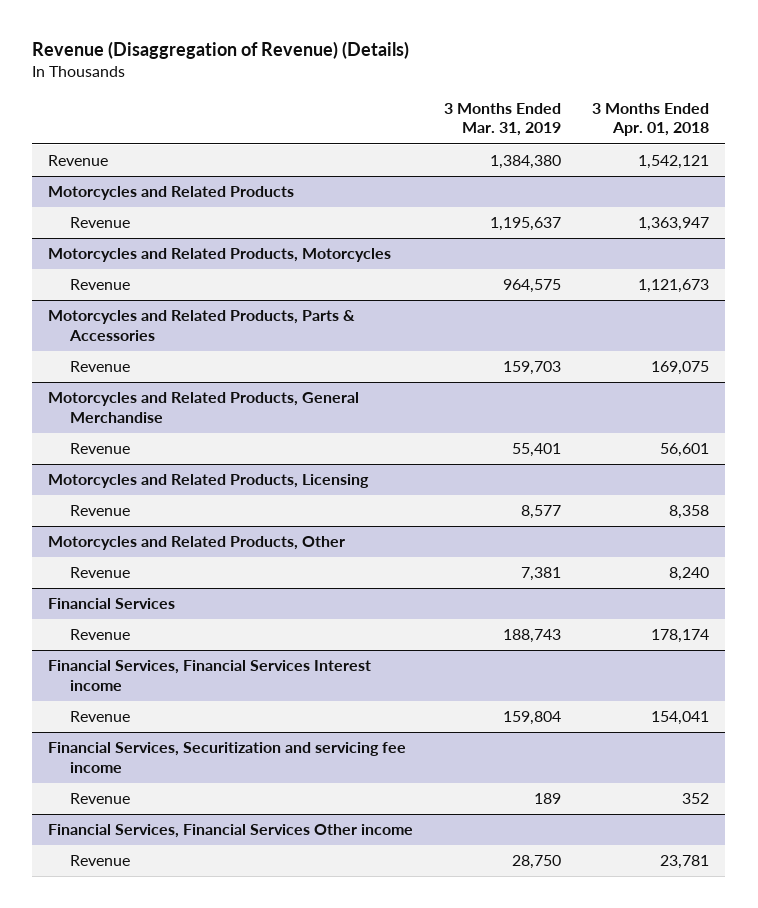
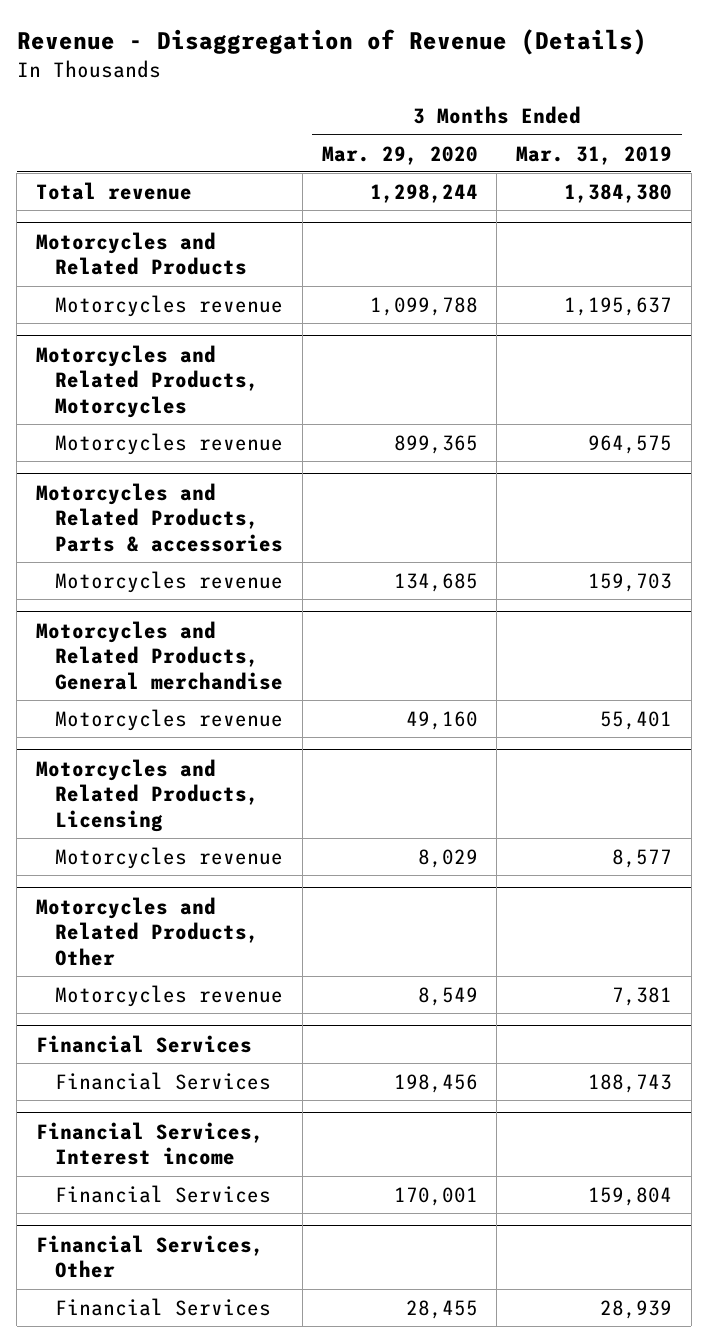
- Revenue (Disaggregation of Revenue) (Details)
+ Revenue - Disaggregation of Revenue (Details)
- | 3 Months Ended Mar. 31, 2019 | 3 Months Ended Apr. 01, 2018
+ | 3 Months Ended Mar. 29, 2020 | 3 Months Ended Mar. 31, 2019
- Revenue | 1,384,380 | 1,542,121
+ Total revenue | 1,298,244 | 1,384,380
@ Motorcycles and Related Products
- Revenue | 1,195,637 | 1,363,947
+ Motorcycles revenue | 1,099,788 | 1,195,637
@ Motorcycles and Related Products, Motorcycles
- Revenue | 964,575 | 1,121,673
- Motorcycles and Related Products, Parts & Accessories
- Revenue | 159,703 | 169,075
- Motorcycles and Related Products, General Merchandise
- Revenue | 55,401 | 56,601
@ Motorcycles and Related Products, Motorcycles
+ Motorcycles revenue | 899,365 | 964,575
+ Motorcycles and Related Products, Parts & accessories
+ Motorcycles revenue | 134,685 | 159,703
+ Motorcycles and Related Products, General merchandise
+ Motorcycles revenue | 49,160 | 55,401
@ Motorcycles and Related Products, Licensing
- Revenue | 8,577 | 8,358
+ Motorcycles revenue | 8,029 | 8,577
@ Motorcycles and Related Products, Other
- Revenue | 7,381 | 8,240
+ Motorcycles revenue | 8,549 | 7,381
@ Financial Services
- Revenue | 188,743 | 178,174
- Financial Services, Financial Services Interest income
- Revenue | 159,804 | 154,041
- Financial Services, Securitization and servicing fee income
- Revenue | 189 | 352
- Financial Services, Financial Services Other income
- Revenue | 28,750 | 23,781
@ Financial Services
+ Financial Services | 198,456 | 188,743
+ Financial Services, Interest income
+ Financial Services | 170,001 | 159,804
+ Financial Services, Other
+ Financial Services | 28,455 | 28,939

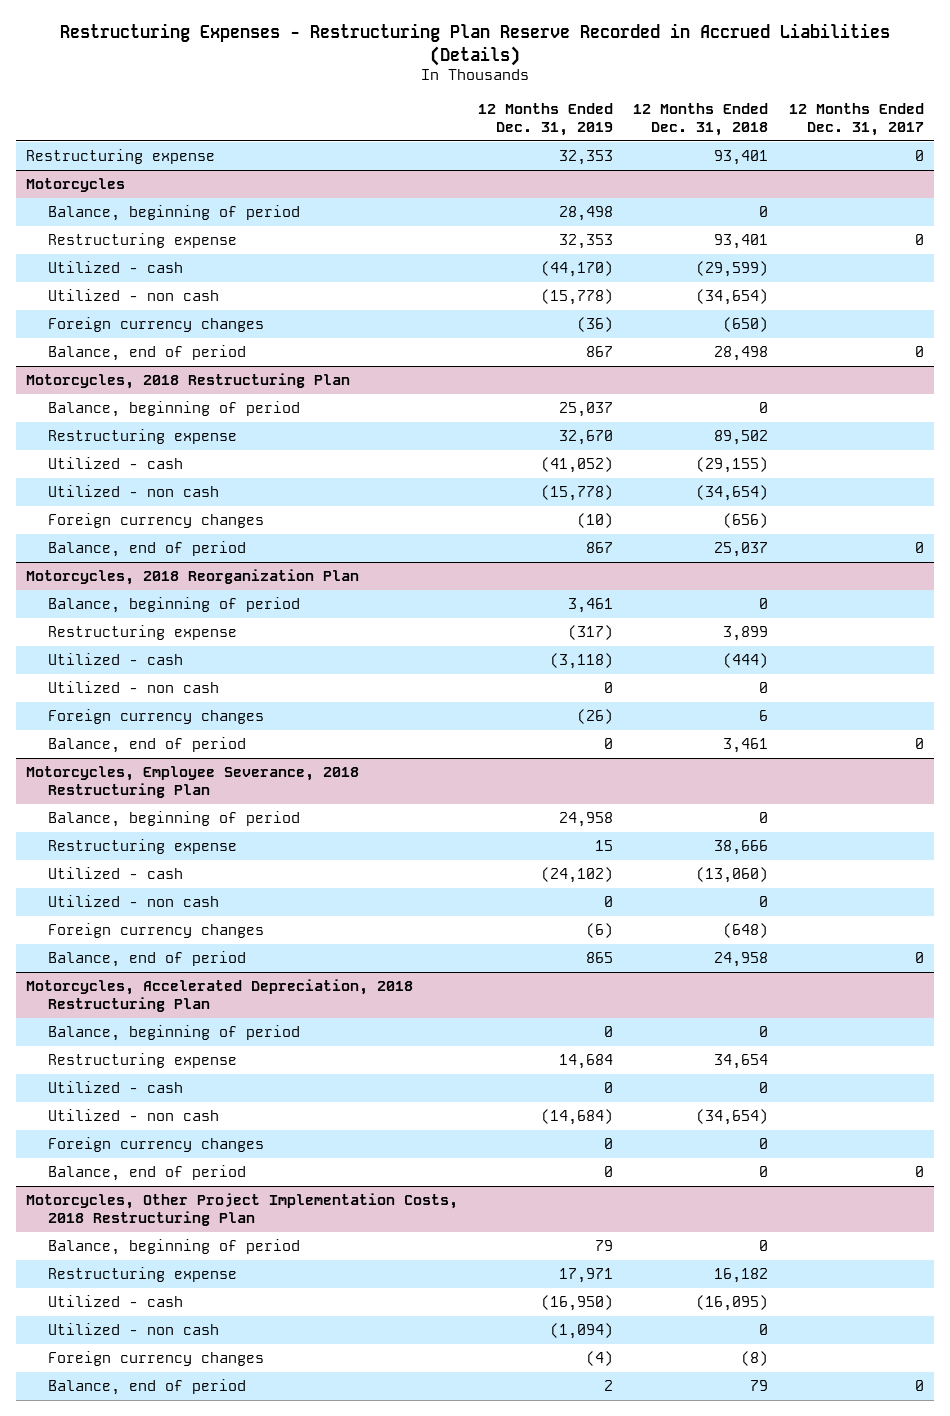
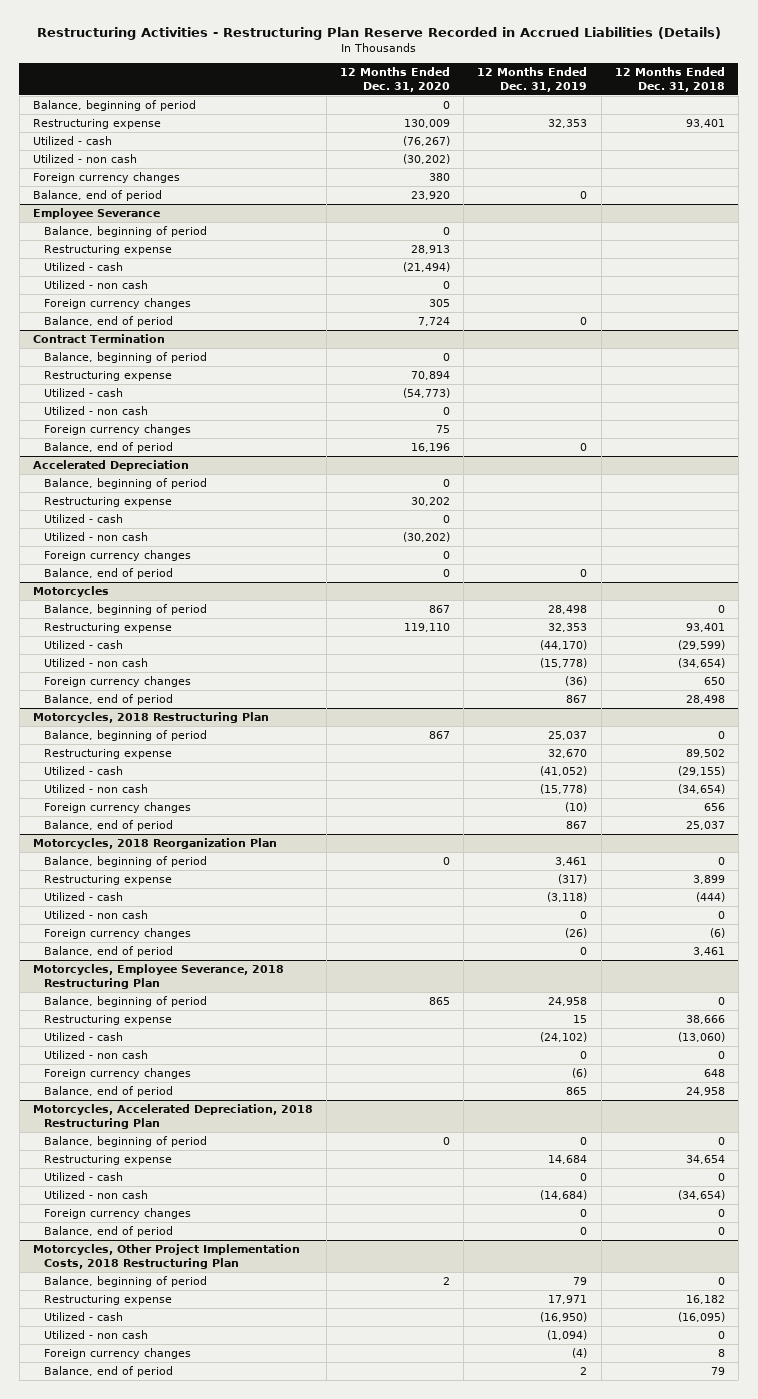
- Restructuring Expenses - Restructuring Plan Reserve Recorded in Accrued Liabilities (Details)
+ Restructuring Activities - Restructuring Plan Reserve Recorded in Accrued Liabilities (Details)
- | 12 Months Ended Dec. 31, 2019 | 12 Months Ended Dec. 31, 2018 | 12 Months Ended Dec. 31, 2017
+ | 12 Months Ended Dec. 31, 2020 | 12 Months Ended Dec. 31, 2019 | 12 Months Ended Dec. 31, 2018
+ Balance, beginning of period | 0 | |
+ Utilized - cash | (76,267) | |
+ Utilized - non cash | (30,202) | |
+ Foreign currency changes | 380 | |
+ Balance, end of period | 23,920 | 0 |
+ Employee Severance
+ Balance, beginning of period | 0 | |
+ Restructuring expense | 28,913 | |
+ Utilized - cash | (21,494) | |
+ Utilized - non cash | 0 | |
+ Foreign currency changes | 305 | |
+ Balance, end of period | 7,724 | 0 |
+ Contract Termination
+ Balance, beginning of period | 0 | |
+ Restructuring expense | 70,894 | |
+ Utilized - cash | (54,773) | |
+ Utilized - non cash | 0 | |
+ Foreign currency changes | 75 | |
+ Balance, end of period | 16,196 | 0 |
+ Accelerated Depreciation
+ Balance, beginning of period | 0 | |
+ Restructuring expense | 30,202 | |
+ Utilized - cash | 0 | |
+ Utilized - non cash | (30,202) | |
+ Foreign currency changes | 0 | |
+ Balance, end of period | 0 | 0 |
@ Motorcycles
- Foreign currency changes | (36) | (650) |
+ Foreign currency changes | | (36) | 650
@ Motorcycles, 2018 Restructuring Plan
- Foreign currency changes | (10) | (656) |
+ Foreign currency changes | | (10) | 656
@ Motorcycles, 2018 Reorganization Plan
- Foreign currency changes | (26) | 6 |
+ Foreign currency changes | | (26) | (6)
@ Motorcycles, Employee Severance, 2018 Restructuring Plan
- Foreign currency changes | (6) | (648) |
+ Foreign currency changes | | (6) | 648
@ Motorcycles, Other Project Implementation Costs, 2018 Restructuring Plan
- Foreign currency changes | (4) | (8) |
+ Foreign currency changes | | (4) | 8

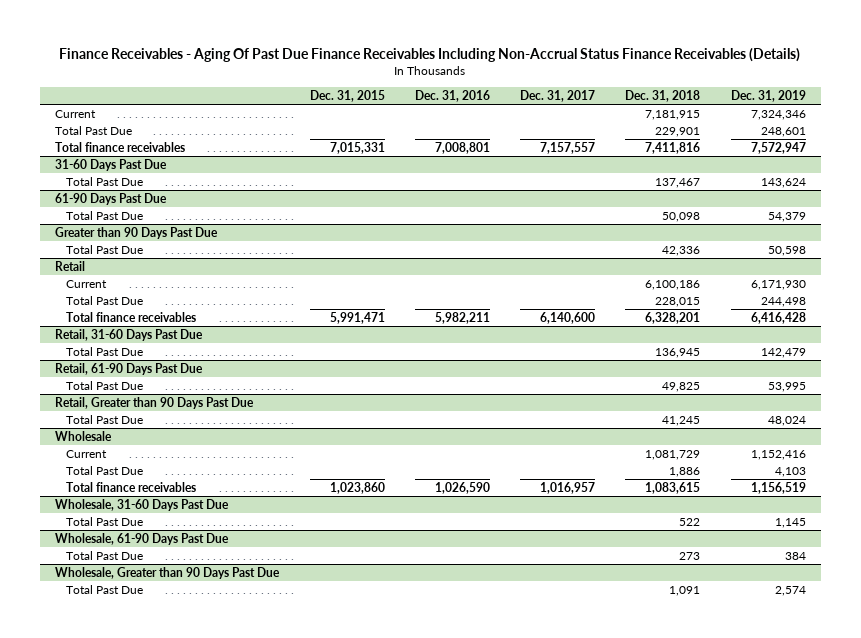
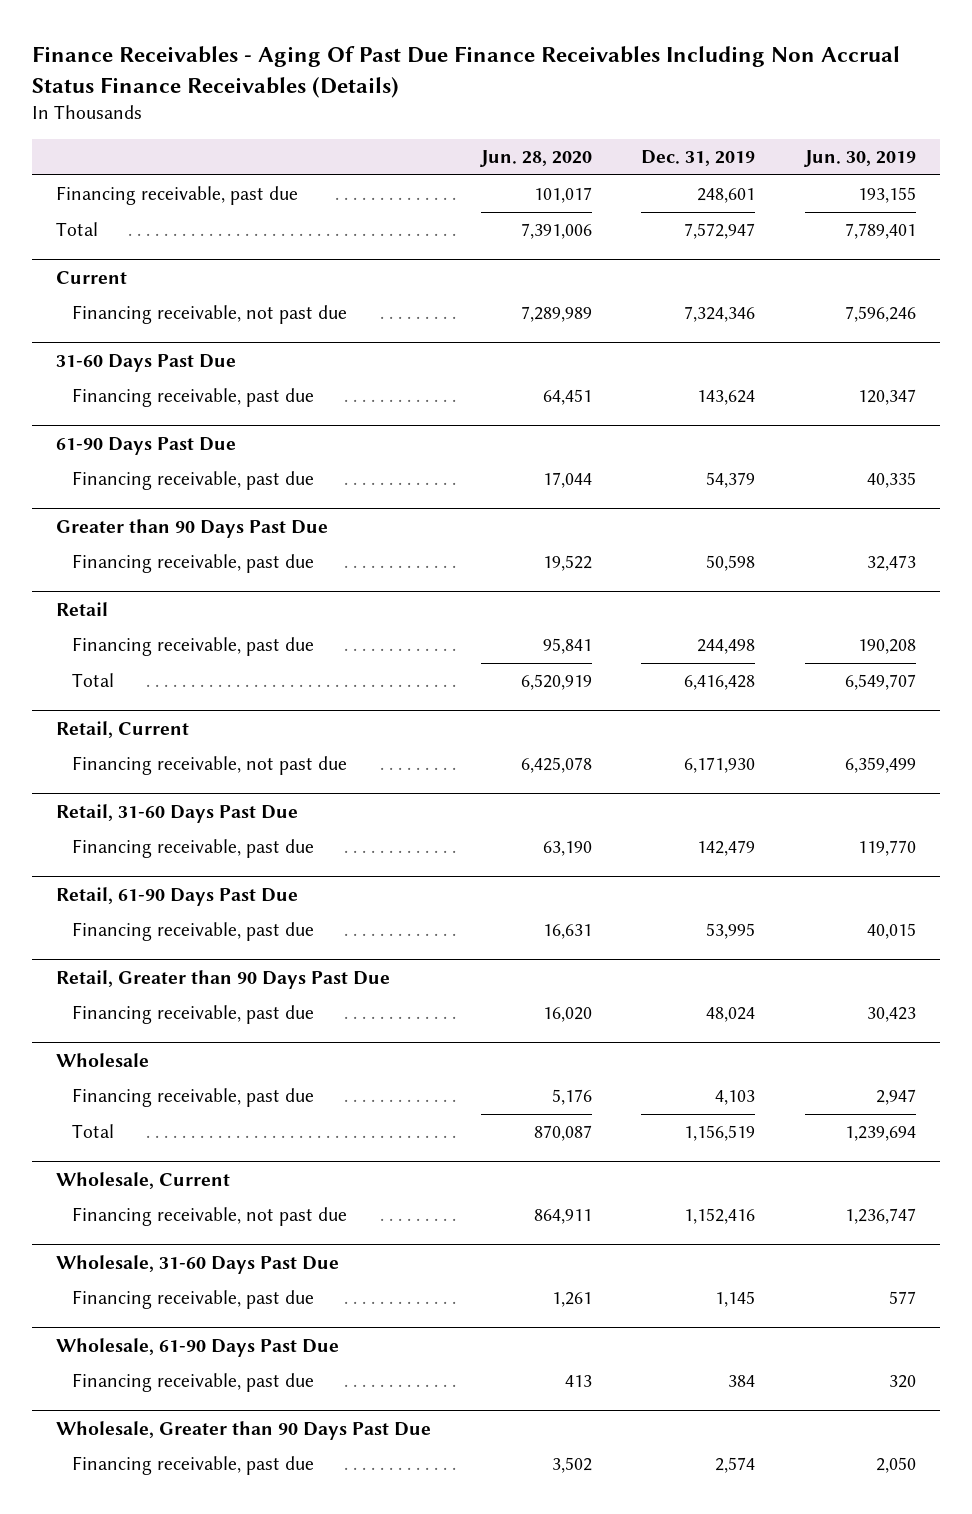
- Finance Receivables - Aging Of Past Due Finance Receivables Including Non-Accrual Status Finance Receivables (Details)
+ Finance Receivables - Aging Of Past Due Finance Receivables Including Non Accrual Status Finance Receivables (Details)
- | Dec. 31, 2015 | Dec. 31, 2016 | Dec. 31, 2017 | Dec. 31, 2018 | Dec. 31, 2019
+ | Jun. 28, 2020 | Dec. 31, 2019 | Jun. 30, 2019
- Current | | | | 7,181,915 | 7,324,346
- Total Past Due | | | | 229,901 | 248,601
- Total finance receivables | 7,015,331 | 7,008,801 | 7,157,557 | 7,411,816 | 7,572,947
+ Financing receivable, past due | 101,017 | 248,601 | 193,155
+ Total | 7,391,006 | 7,572,947 | 7,789,401
+ Current
+ Financing receivable, not past due | 7,289,989 | 7,324,346 | 7,596,246
@ 31-60 Days Past Due
- Total Past Due | | | | 137,467 | 143,624
+ Financing receivable, past due | 64,451 | 143,624 | 120,347
@ 61-90 Days Past Due
- Total Past Due | | | | 50,098 | 54,379
+ Financing receivable, past due | 17,044 | 54,379 | 40,335
@ Greater than 90 Days Past Due
- Total Past Due | | | | 42,336 | 50,598
+ Financing receivable, past due | 19,522 | 50,598 | 32,473
@ Retail
- Current | | | | 6,100,186 | 6,171,930
- Total Past Due | | | | 228,015 | 244,498
- Total finance receivables | 5,991,471 | 5,982,211 | 6,140,600 | 6,328,201 | 6,416,428
+ Financing receivable, past due | 95,841 | 244,498 | 190,208
+ Total | 6,520,919 | 6,416,428 | 6,549,707
+ Retail, Current
+ Financing receivable, not past due | 6,425,078 | 6,171,930 | 6,359,499
@ Retail, 31-60 Days Past Due
- Total Past Due | | | | 136,945 | 142,479
+ Financing receivable, past due | 63,190 | 142,479 | 119,770
@ Retail, 61-90 Days Past Due
- Total Past Due | | | | 49,825 | 53,995
+ Financing receivable, past due | 16,631 | 53,995 | 40,015
@ Retail, Greater than 90 Days Past Due
- Total Past Due | | | | 41,245 | 48,024
+ Financing receivable, past due | 16,020 | 48,024 | 30,423
@ Wholesale
- Current | | | | 1,081,729 | 1,152,416
- Total Past Due | | | | 1,886 | 4,103
- Total finance receivables | 1,023,860 | 1,026,590 | 1,016,957 | 1,083,615 | 1,156,519
+ Financing receivable, past due | 5,176 | 4,103 | 2,947
+ Total | 870,087 | 1,156,519 | 1,239,694
+ Wholesale, Current
+ Financing receivable, not past due | 864,911 | 1,152,416 | 1,236,747
@ Wholesale, 31-60 Days Past Due
- Total Past Due | | | | 522 | 1,145
+ Financing receivable, past due | 1,261 | 1,145 | 577
@ Wholesale, 61-90 Days Past Due
- Total Past Due | | | | 273 | 384
+ Financing receivable, past due | 413 | 384 | 320
@ Wholesale, Greater than 90 Days Past Due
- Total Past Due | | | | 1,091 | 2,574
+ Financing receivable, past due | 3,502 | 2,574 | 2,050

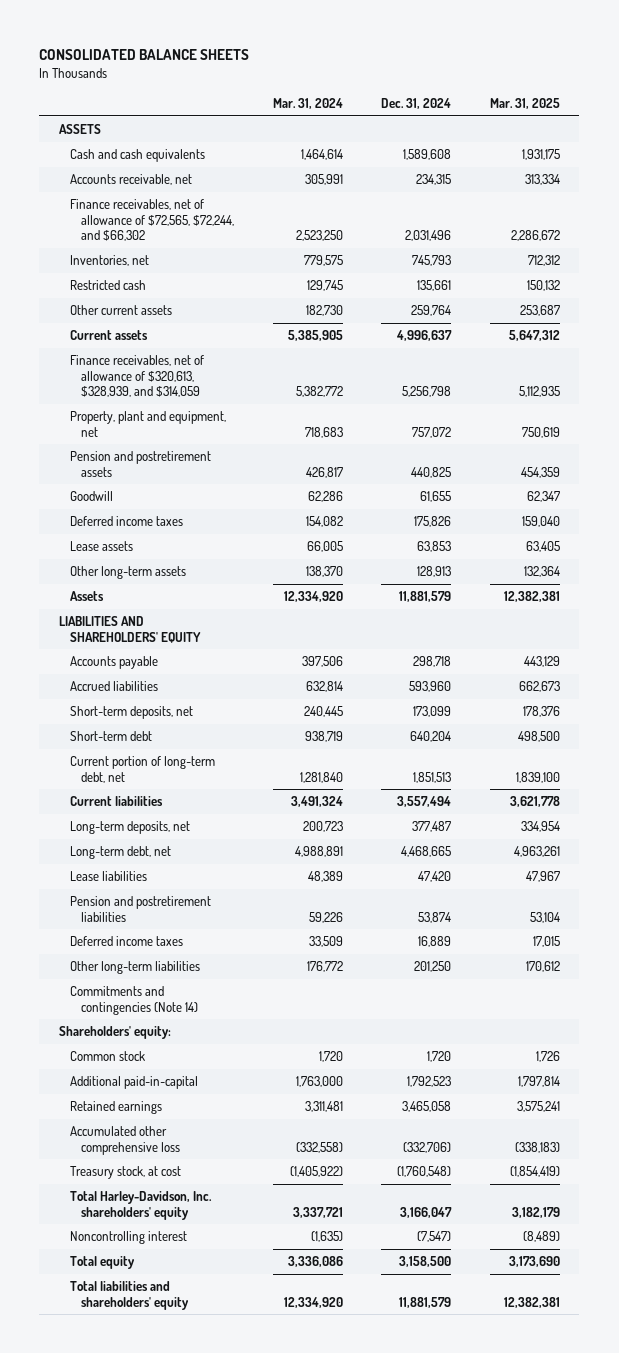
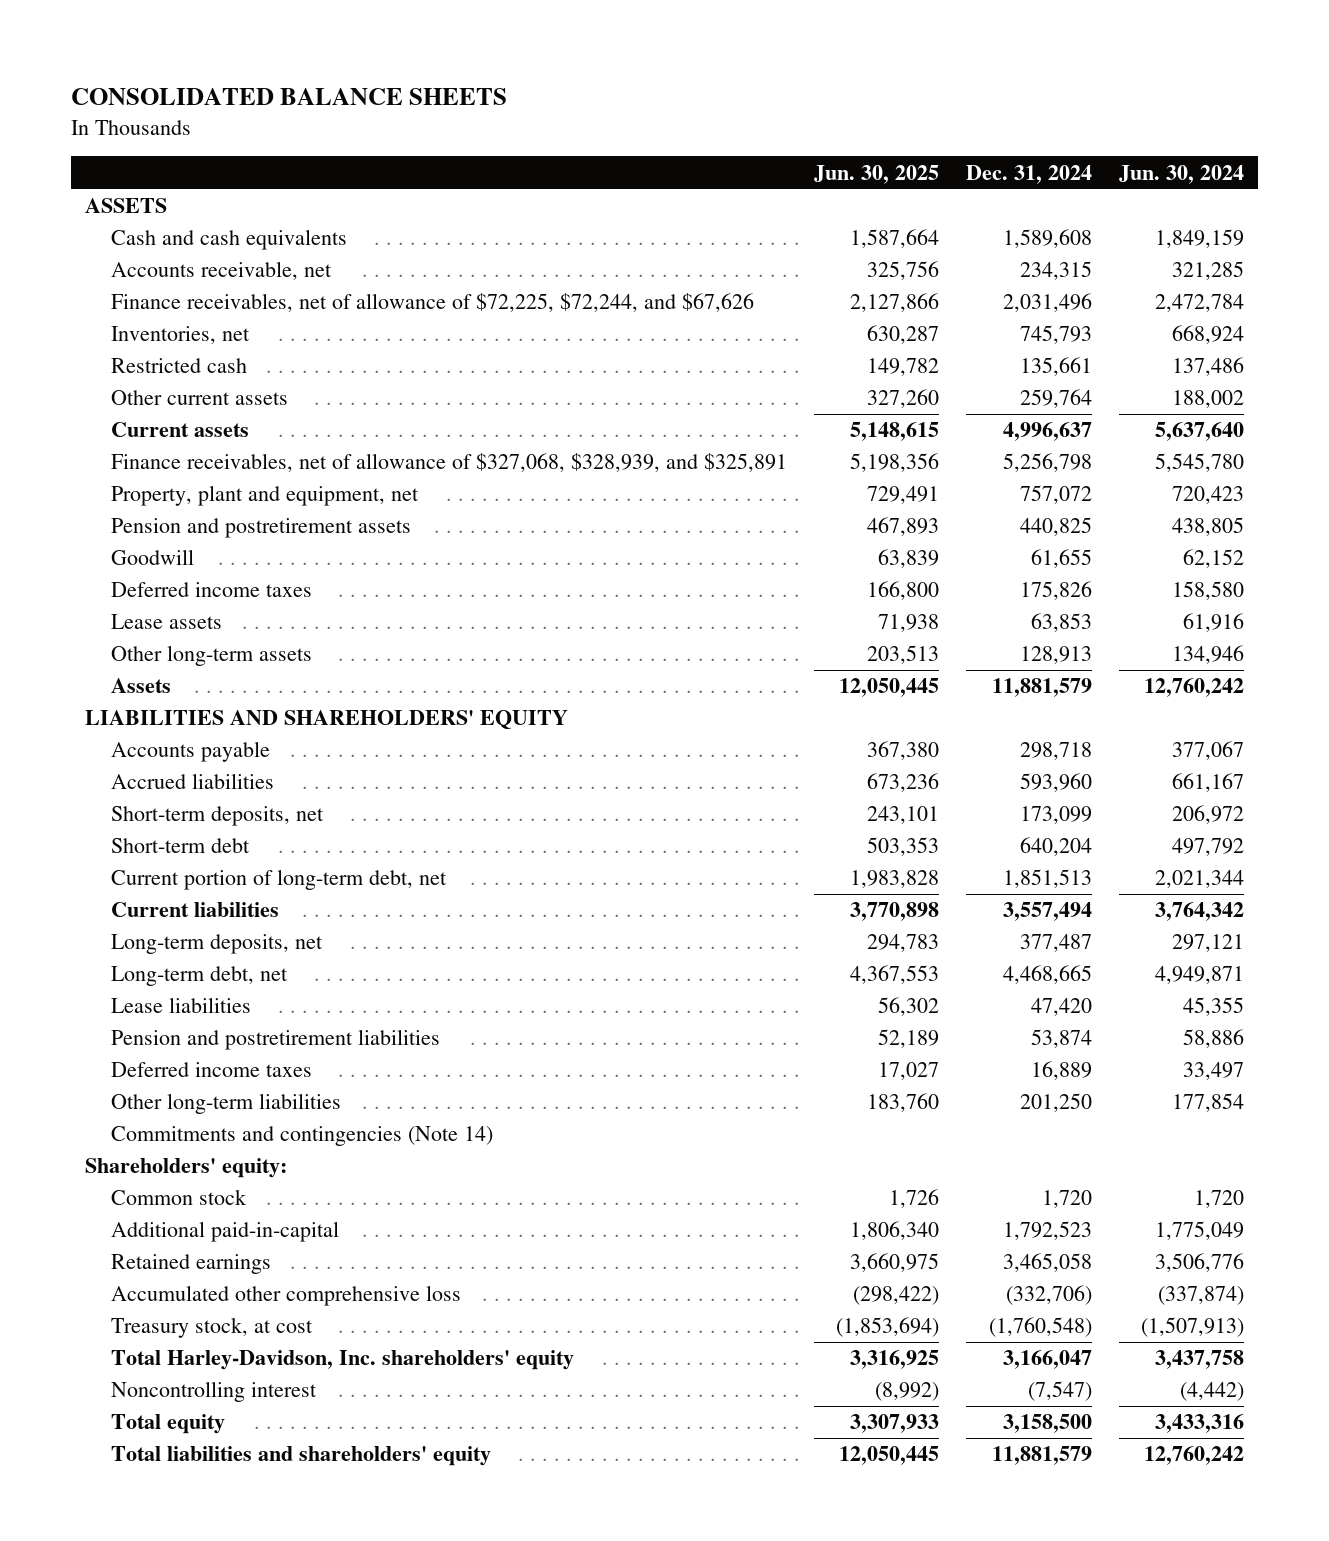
- | Mar. 31, 2024 | Dec. 31, 2024 | Mar. 31, 2025
+ | Jun. 30, 2025 | Dec. 31, 2024 | Jun. 30, 2024
- Finance receivables, net of allowance of $72,565, $72,244, and $66,302 | 2,523,250 | 2,031,496 | 2,286,672
+ Finance receivables, net of allowance of $72,225, $72,244, and $67,626 | 2,127,866 | 2,031,496 | 2,472,784
- Finance receivables, net of allowance of $320,613, $328,939, and $314,059 | 5,382,772 | 5,256,798 | 5,112,935
+ Finance receivables, net of allowance of $327,068, $328,939, and $325,891 | 5,198,356 | 5,256,798 | 5,545,780

